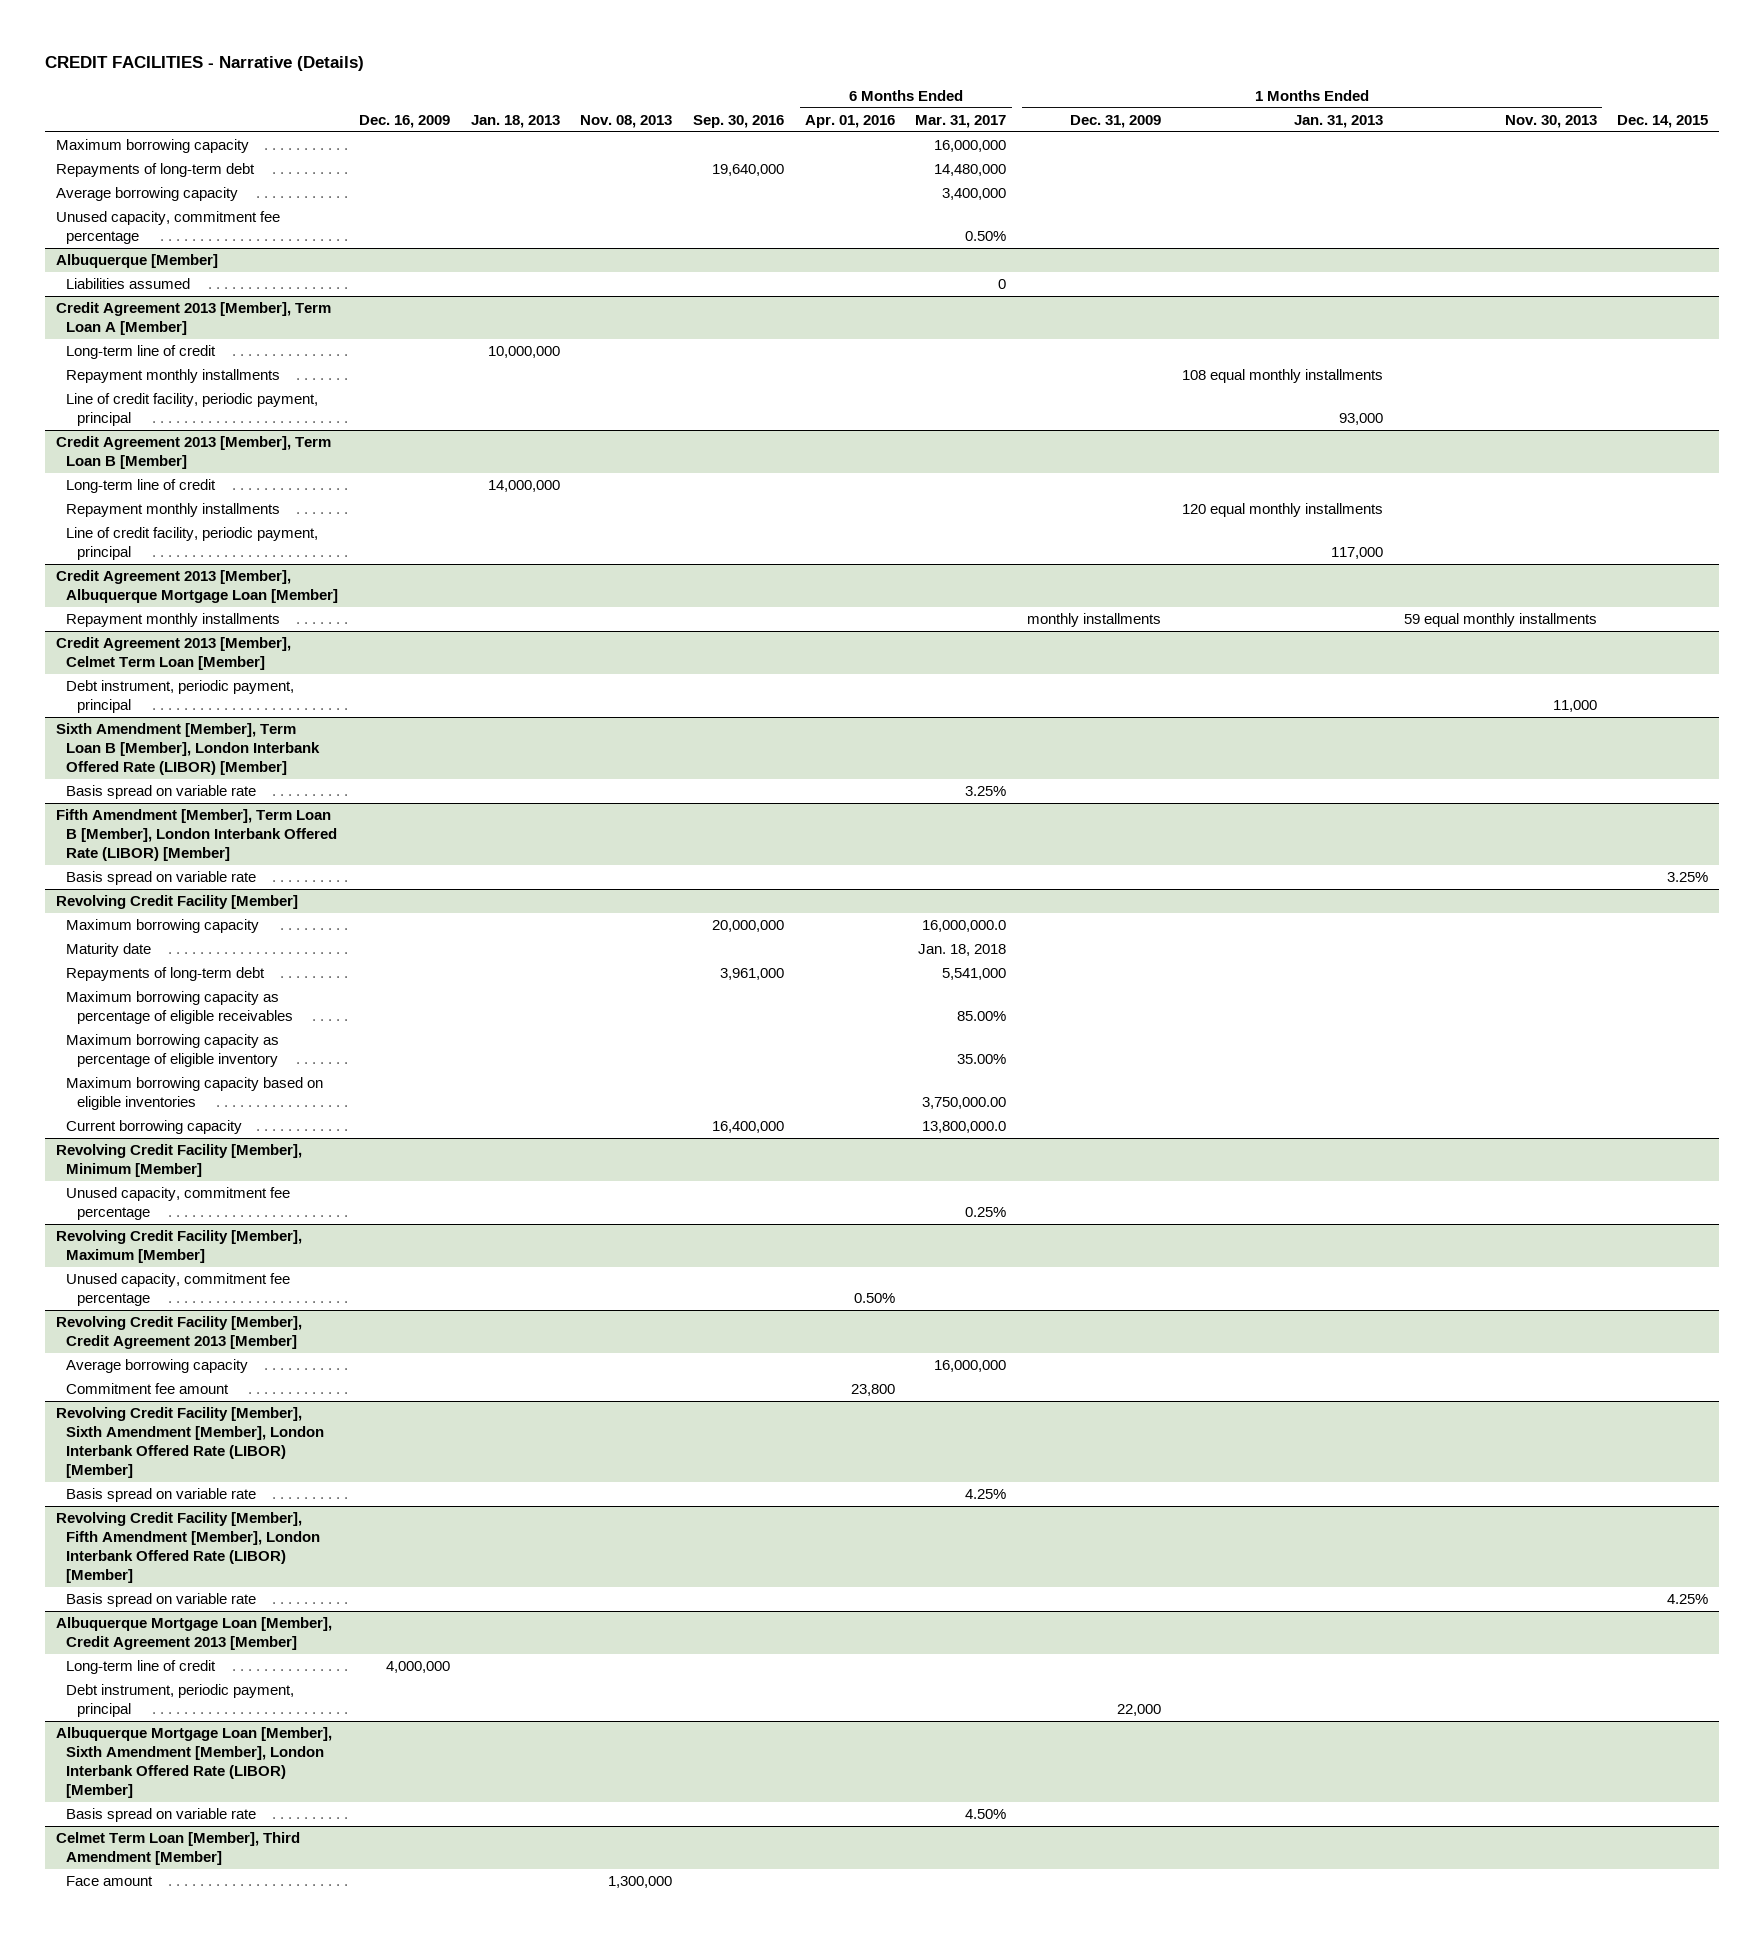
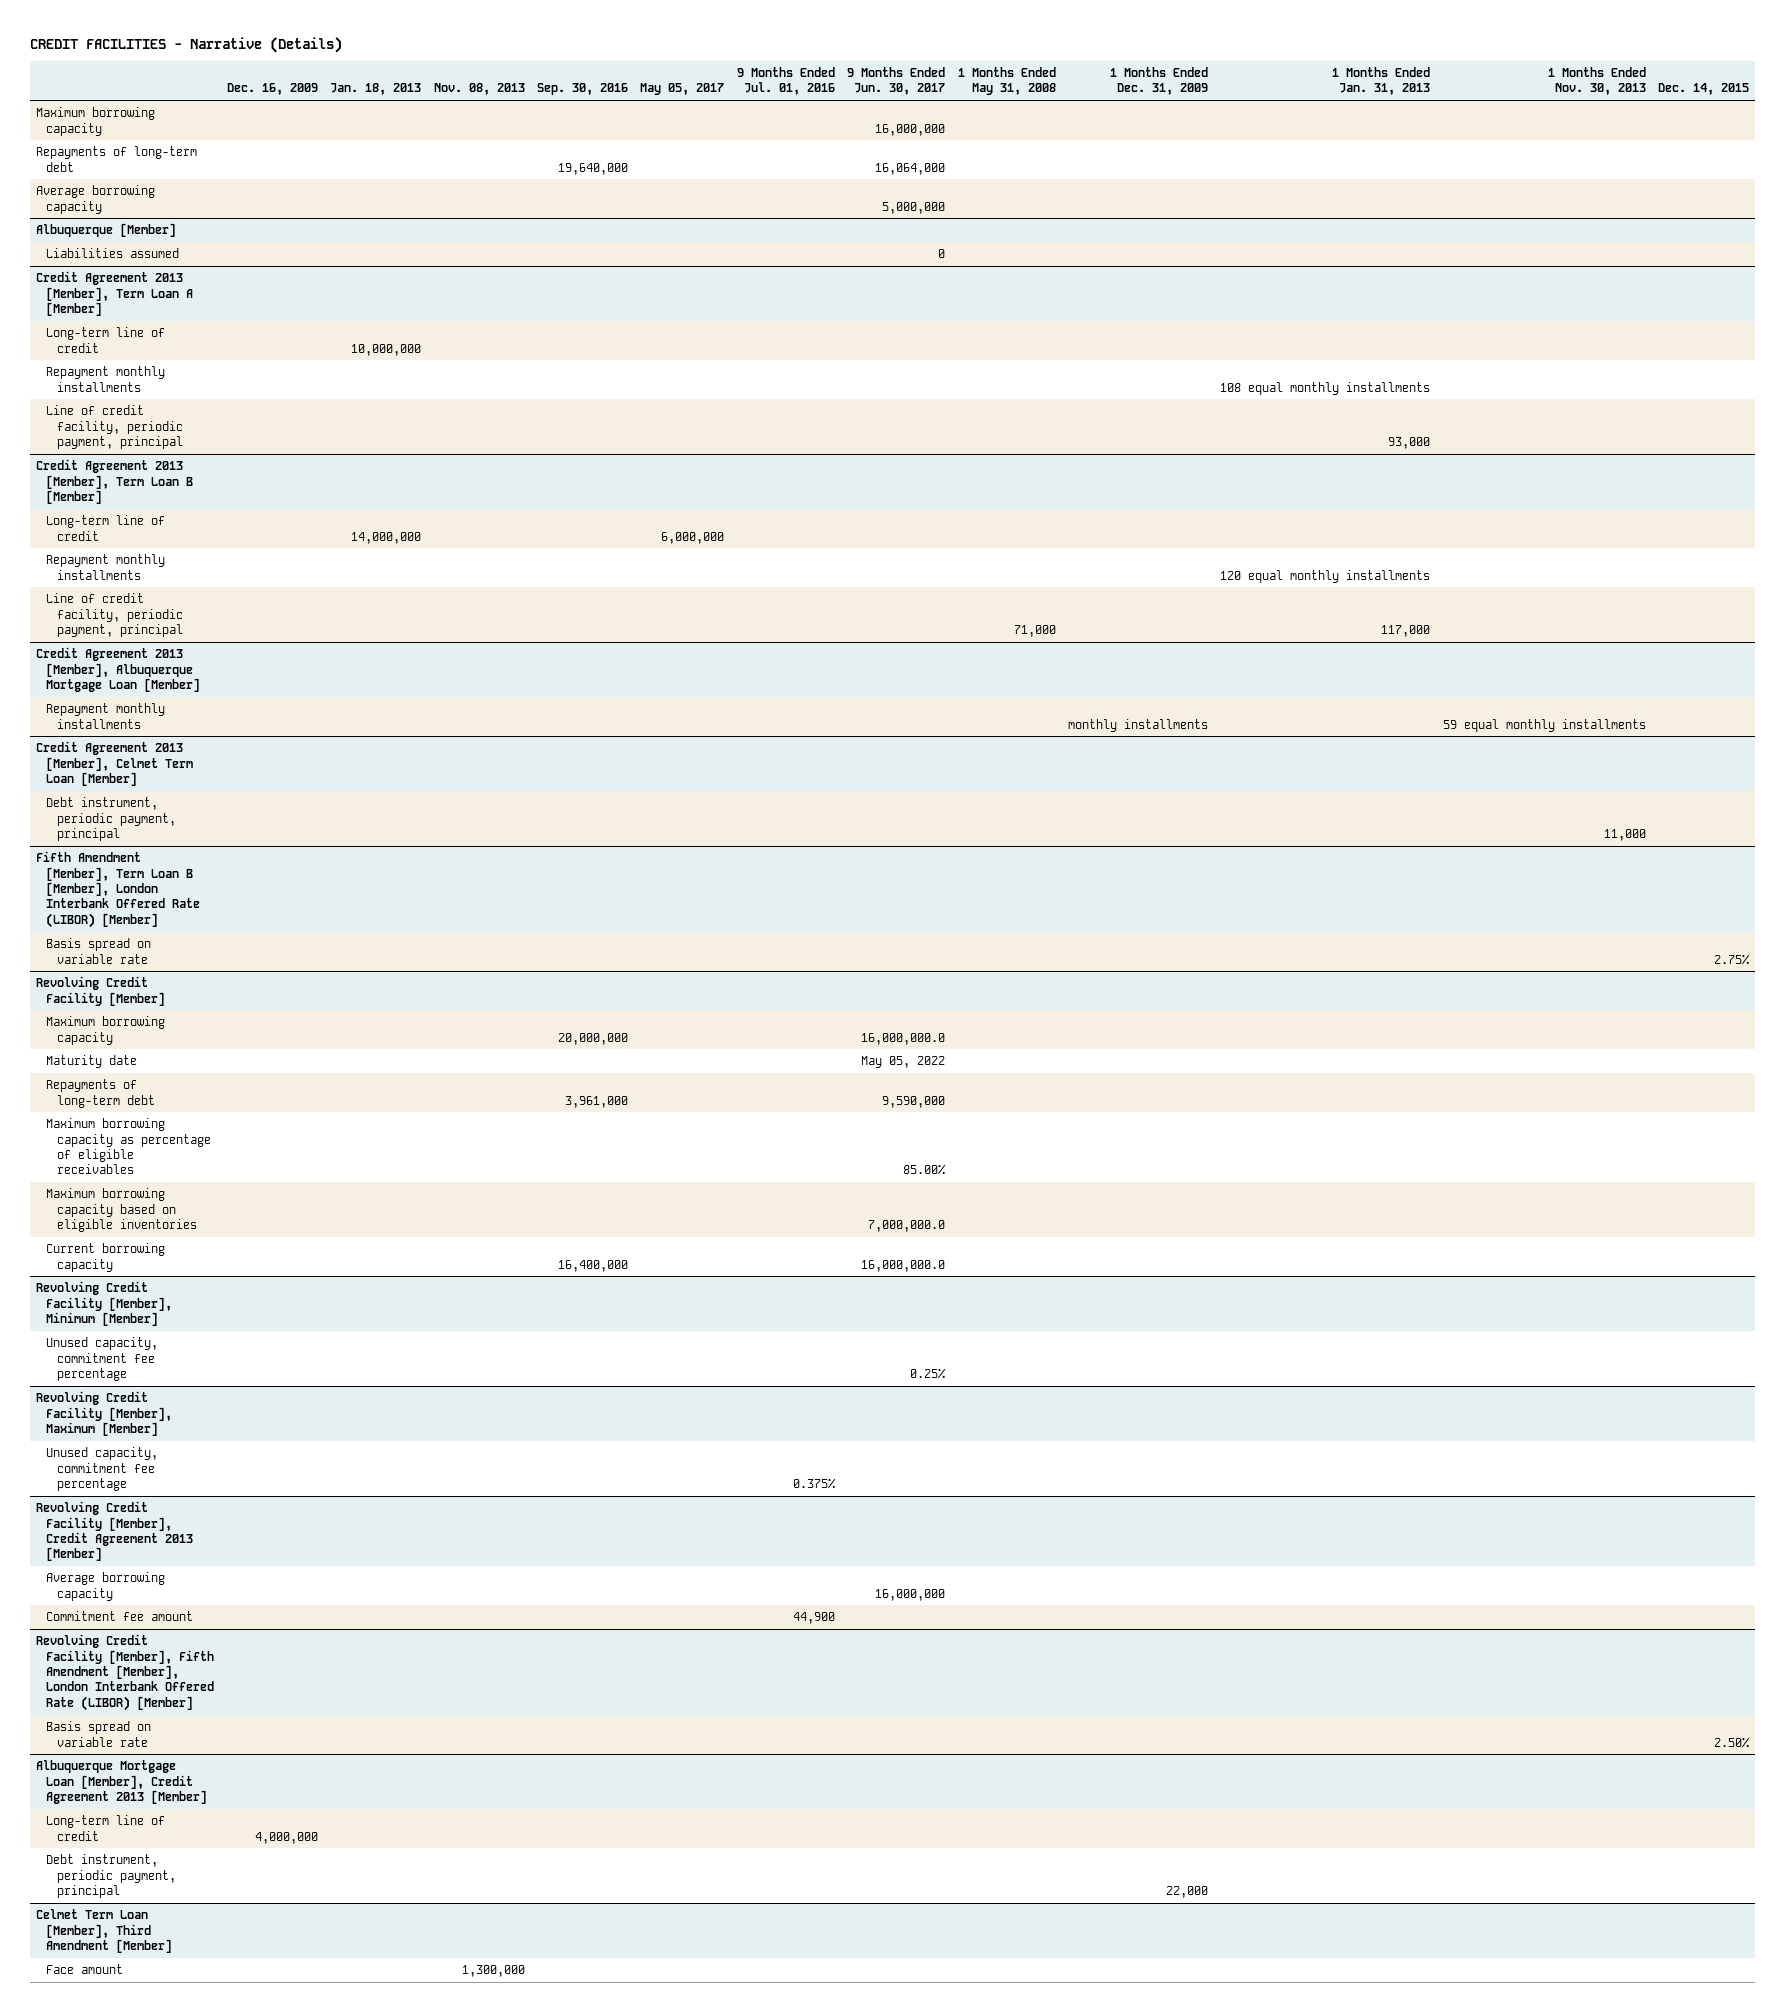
- | Dec. 16, 2009 | Jan. 18, 2013 | Nov. 08, 2013 | Sep. 30, 2016 | 6 Months Ended Apr. 01, 2016 | 6 Months Ended Mar. 31, 2017 | 1 Months Ended Dec. 31, 2009 | 1 Months Ended Jan. 31, 2013 | 1 Months Ended Nov. 30, 2013 | Dec. 14, 2015
+ | Dec. 16, 2009 | Jan. 18, 2013 | Nov. 08, 2013 | Sep. 30, 2016 | May 05, 2017 | 9 Months Ended Jul. 01, 2016 | 9 Months Ended Jun. 30, 2017 | 1 Months Ended May 31, 2008 | 1 Months Ended Dec. 31, 2009 | 1 Months Ended Jan. 31, 2013 | 1 Months Ended Nov. 30, 2013 | Dec. 14, 2015
- Unused capacity, commitment fee percentage | | | | | | 0.50% | | | |
- Sixth Amendment [Member], Term Loan B [Member], London Interbank Offered Rate (LIBOR) [Member]
- Basis spread on variable rate | | | | | | 3.25% | | | |
@ Fifth Amendment [Member], Term Loan B [Member], London Interbank Offered Rate (LIBOR) [Member]
- Basis spread on variable rate | | | | | | | | | | 3.25%
+ Basis spread on variable rate | | | | | | | | | | | | 2.75%
@ Revolving Credit Facility [Member]
- Maximum borrowing capacity as percentage of eligible inventory | | | | | | 35.00% | | | |
- Revolving Credit Facility [Member], Sixth Amendment [Member], London Interbank Offered Rate (LIBOR) [Member]
- Basis spread on variable rate | | | | | | 4.25% | | | |
@ Revolving Credit Facility [Member], Fifth Amendment [Member], London Interbank Offered Rate (LIBOR) [Member]
- Basis spread on variable rate | | | | | | | | | | 4.25%
+ Basis spread on variable rate | | | | | | | | | | | | 2.50%
- Albuquerque Mortgage Loan [Member], Sixth Amendment [Member], London Interbank Offered Rate (LIBOR) [Member]
- Basis spread on variable rate | | | | | | 4.50% | | | |

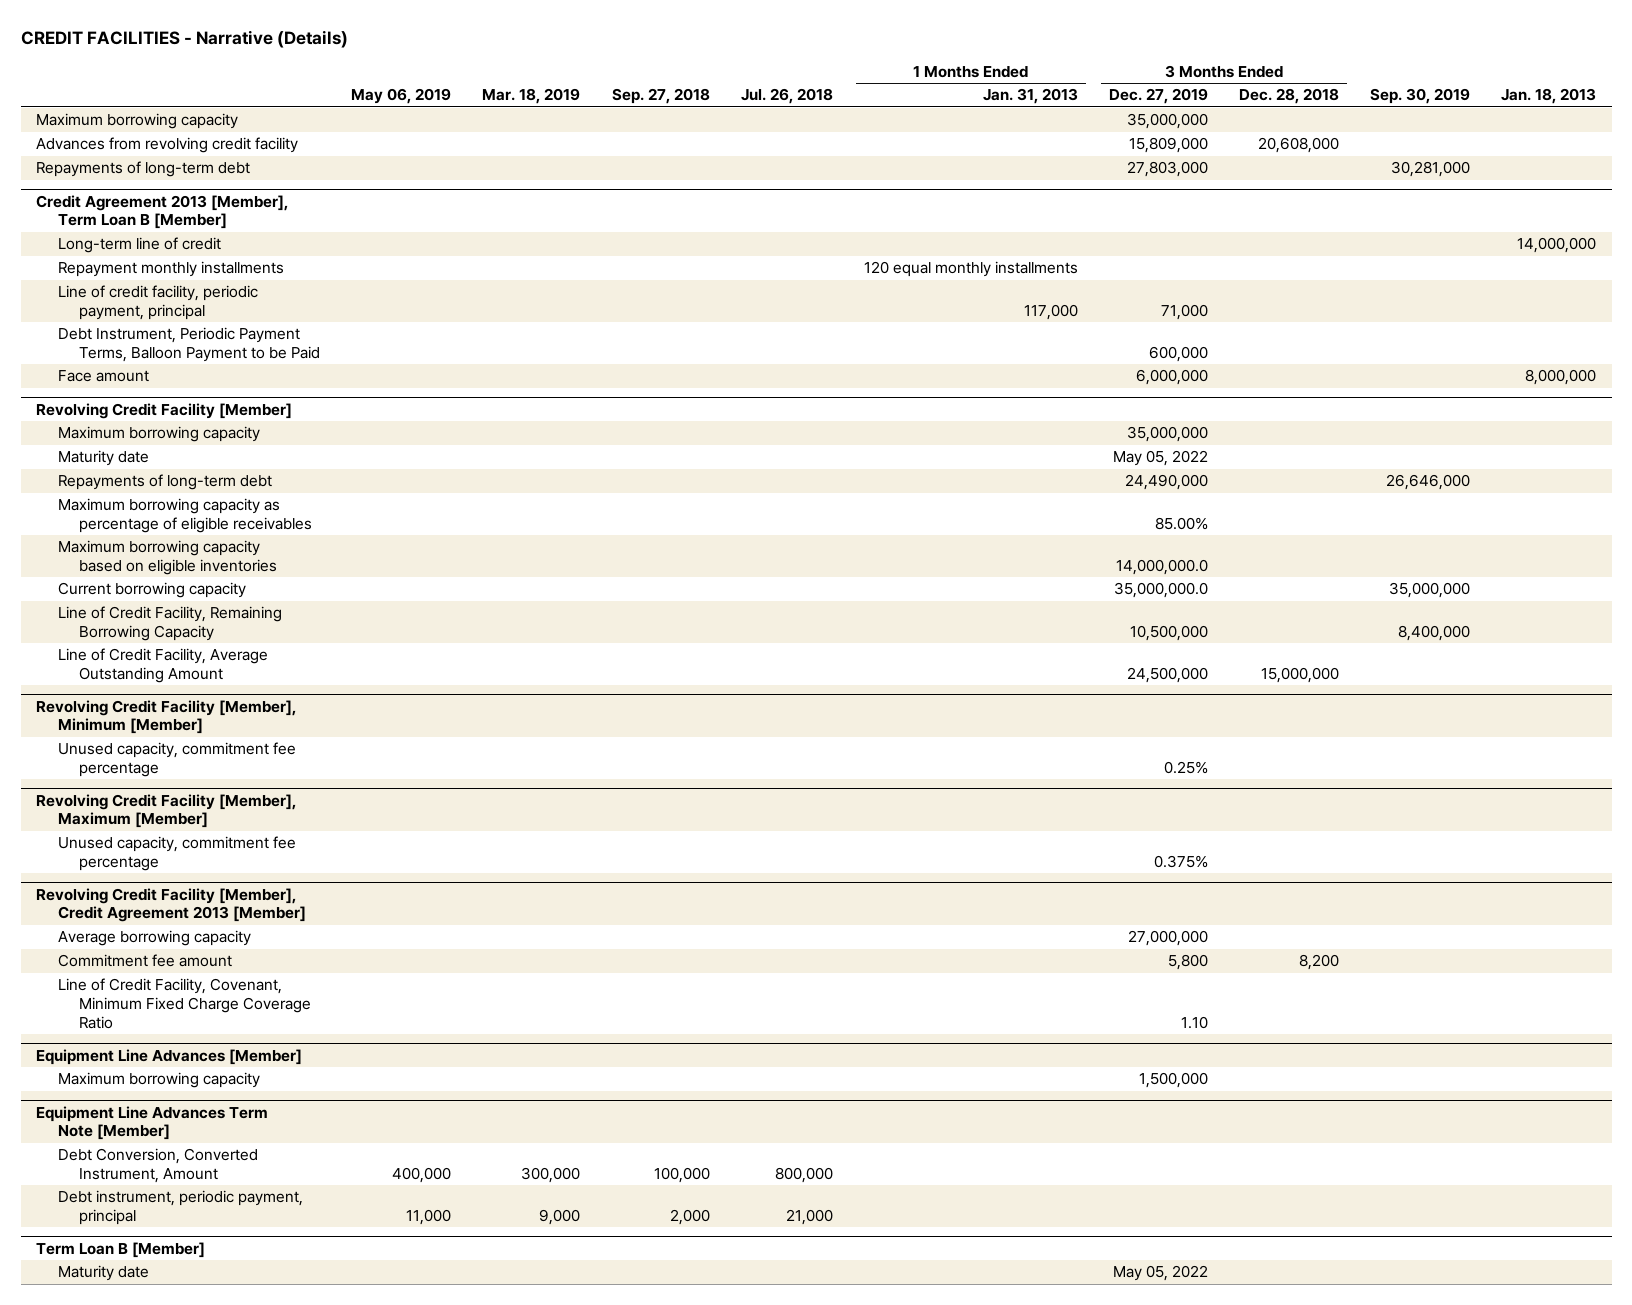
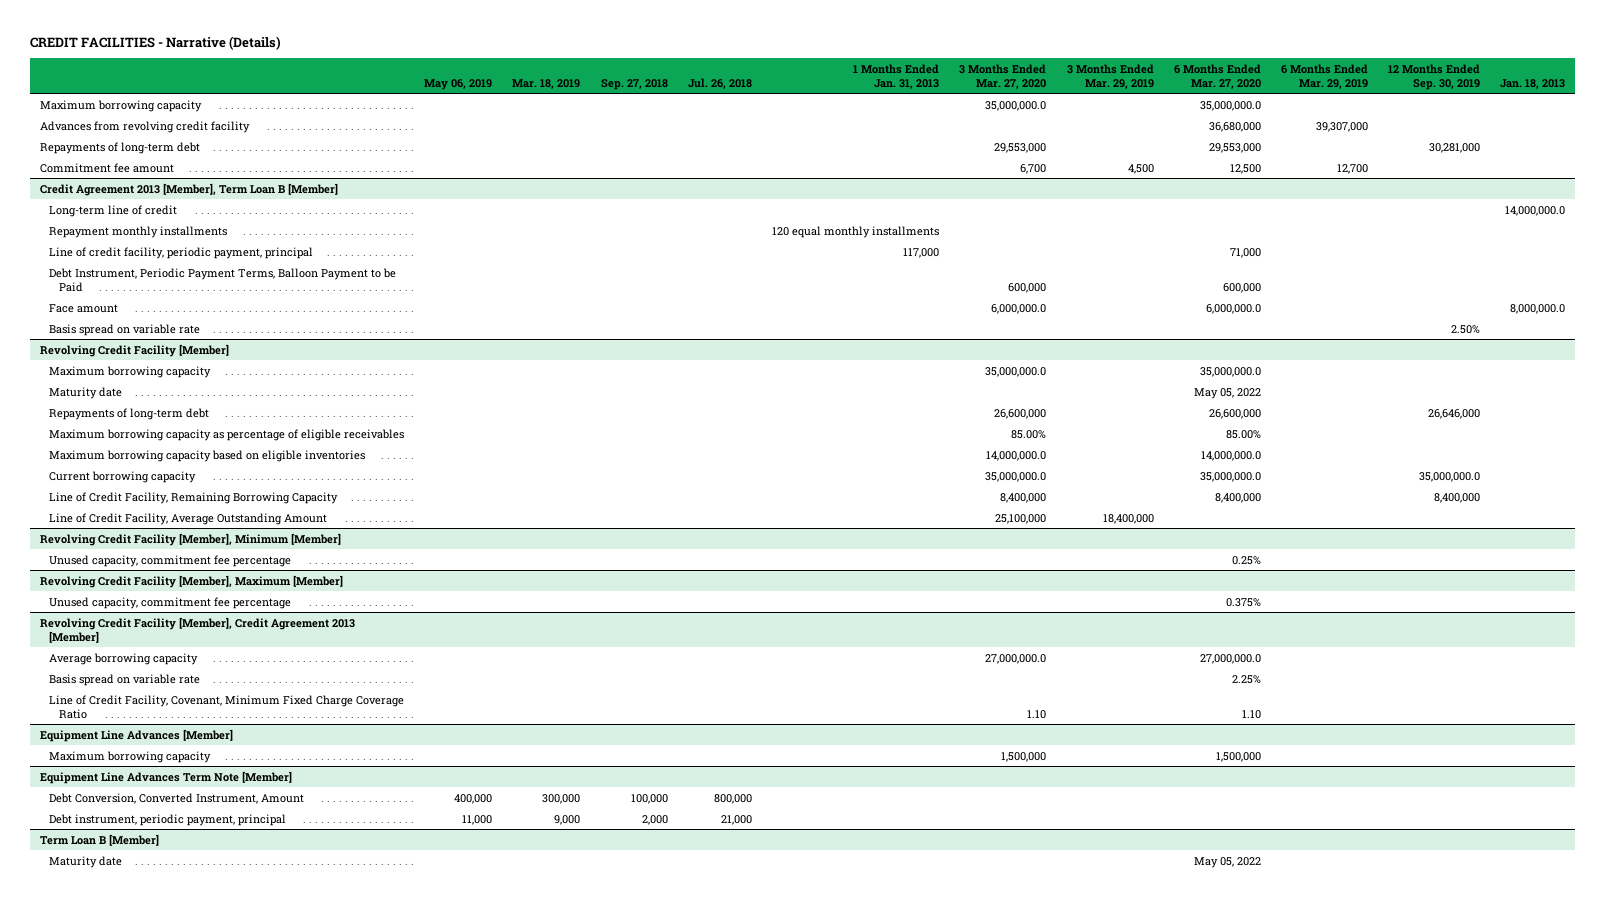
- | May 06, 2019 | Mar. 18, 2019 | Sep. 27, 2018 | Jul. 26, 2018 | 1 Months Ended Jan. 31, 2013 | 3 Months Ended Dec. 27, 2019 | 3 Months Ended Dec. 28, 2018 | Sep. 30, 2019 | Jan. 18, 2013
+ | May 06, 2019 | Mar. 18, 2019 | Sep. 27, 2018 | Jul. 26, 2018 | 1 Months Ended Jan. 31, 2013 | 3 Months Ended Mar. 27, 2020 | 3 Months Ended Mar. 29, 2019 | 6 Months Ended Mar. 27, 2020 | 6 Months Ended Mar. 29, 2019 | 12 Months Ended Sep. 30, 2019 | Jan. 18, 2013
+ Commitment fee amount | | | | | | 6,700 | 4,500 | 12,500 | 12,700 | |
@ Credit Agreement 2013 [Member], Term Loan B [Member]
- Long-term line of credit | | | | | | | | | 14,000,000
+ Long-term line of credit | | | | | | | | | | | 14,000,000.0
- Face amount | | | | | | 6,000,000 | | | 8,000,000
+ Face amount | | | | | | 6,000,000.0 | | 6,000,000.0 | | | 8,000,000.0
+ Basis spread on variable rate | | | | | | | | | | 2.50% |
@ Revolving Credit Facility [Member], Credit Agreement 2013 [Member]
- Commitment fee amount | | | | | | 5,800 | 8,200 | |
+ Basis spread on variable rate | | | | | | | | 2.25% | | |

